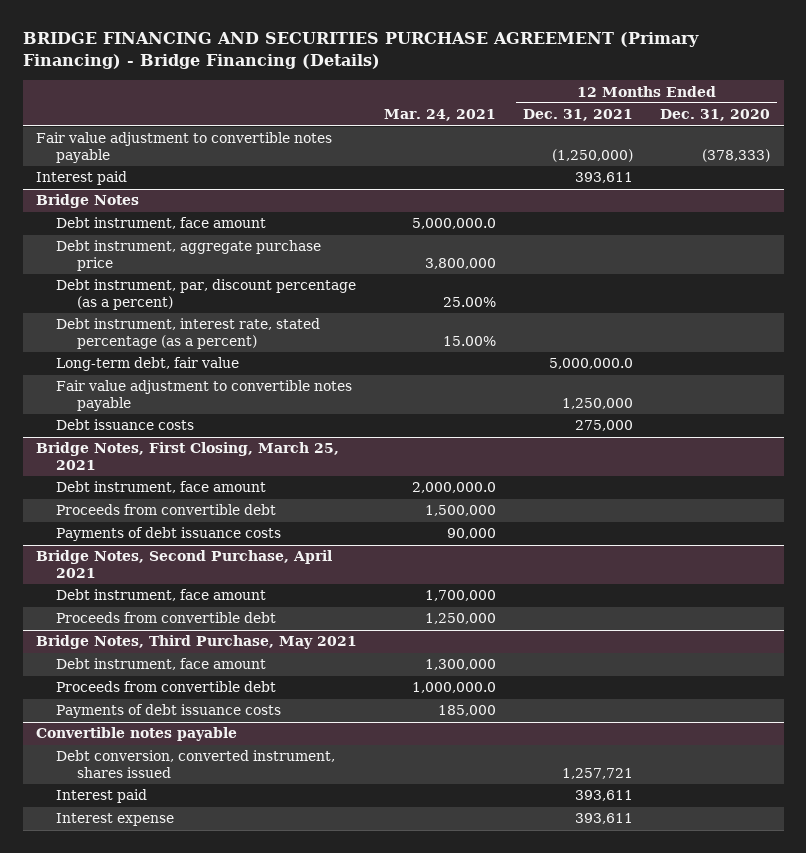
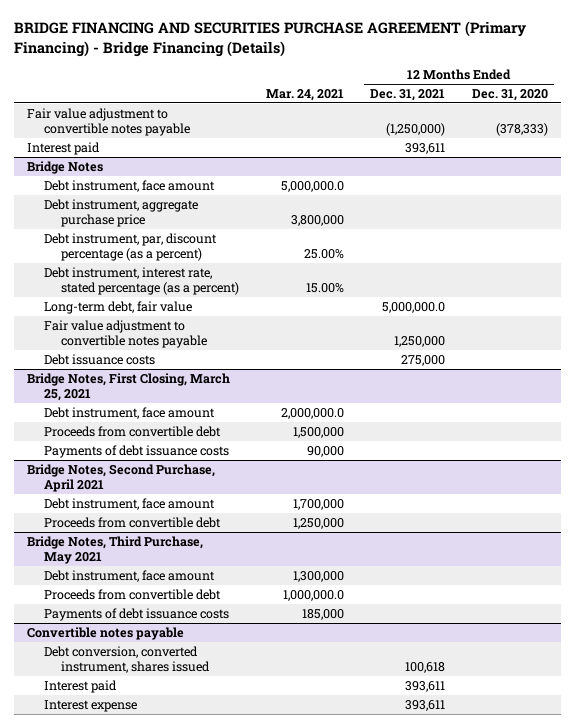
@ Convertible notes payable
- Debt conversion, converted instrument, shares issued | | 1,257,721 |
+ Debt conversion, converted instrument, shares issued | | 100,618 |

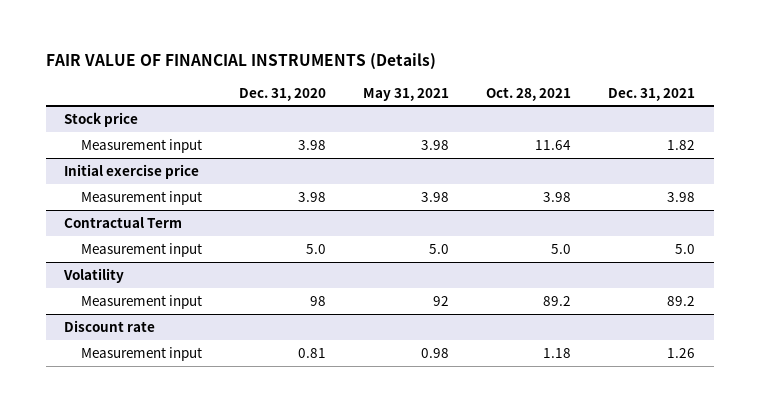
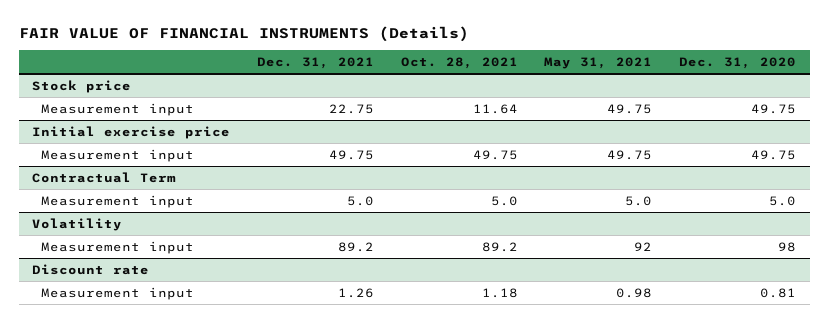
- | Dec. 31, 2020 | May 31, 2021 | Oct. 28, 2021 | Dec. 31, 2021
+ | Dec. 31, 2021 | Oct. 28, 2021 | May 31, 2021 | Dec. 31, 2020
@ Stock price
- Measurement input | 3.98 | 3.98 | 11.64 | 1.82
+ Measurement input | 22.75 | 11.64 | 49.75 | 49.75
@ Initial exercise price
- Measurement input | 3.98 | 3.98 | 3.98 | 3.98
+ Measurement input | 49.75 | 49.75 | 49.75 | 49.75

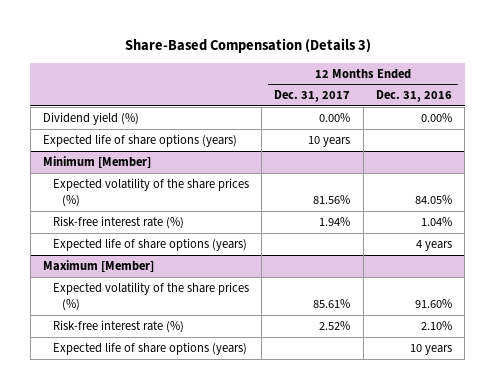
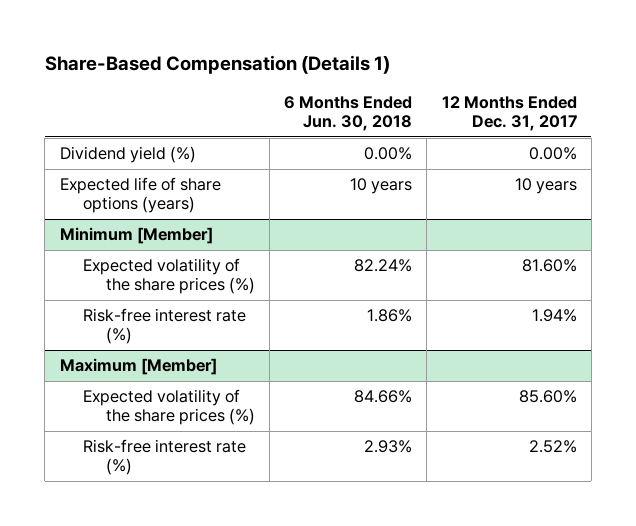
- Share-Based Compensation (Details 3)
+ Share-Based Compensation (Details 1)
- | 12 Months Ended Dec. 31, 2017 | 12 Months Ended Dec. 31, 2016
+ | 6 Months Ended Jun. 30, 2018 | 12 Months Ended Dec. 31, 2017
@ Minimum [Member]
- Expected volatility of the share prices (%) | 81.56% | 84.05%
+ Expected volatility of the share prices (%) | 82.24% | 81.60%
- Expected life of share options (years) | | 4 years
@ Maximum [Member]
- Expected volatility of the share prices (%) | 85.61% | 91.60%
+ Expected volatility of the share prices (%) | 84.66% | 85.60%
- Expected life of share options (years) | | 10 years

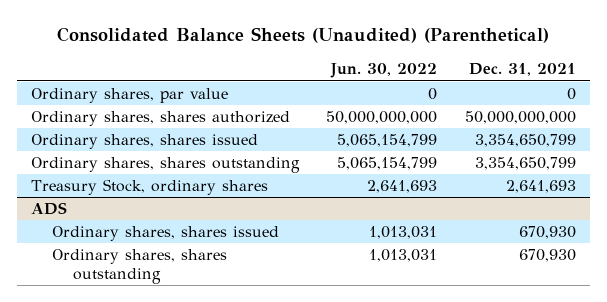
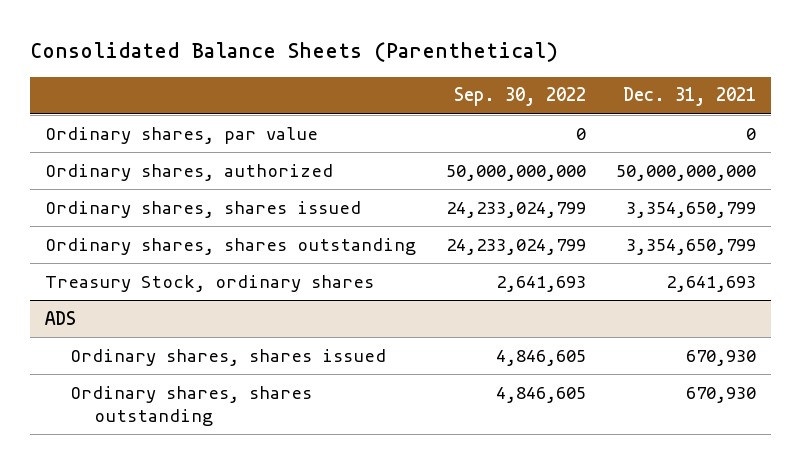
- Consolidated Balance Sheets (Unaudited) (Parenthetical)
+ Consolidated Balance Sheets (Parenthetical)
- | Jun. 30, 2022 | Dec. 31, 2021
+ | Sep. 30, 2022 | Dec. 31, 2021
- Ordinary shares, shares authorized | 50,000,000,000 | 50,000,000,000
+ Ordinary shares, authorized | 50,000,000,000 | 50,000,000,000

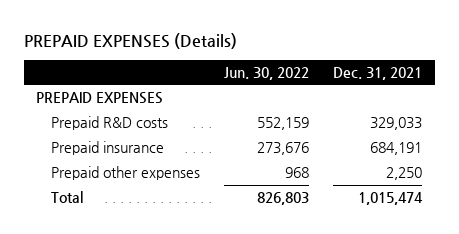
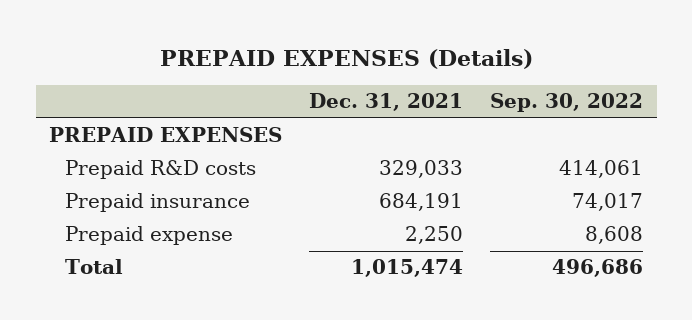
- | Jun. 30, 2022 | Dec. 31, 2021
+ | Dec. 31, 2021 | Sep. 30, 2022
- Prepaid other expenses | 968 | 2,250
+ Prepaid expense | 2,250 | 8,608

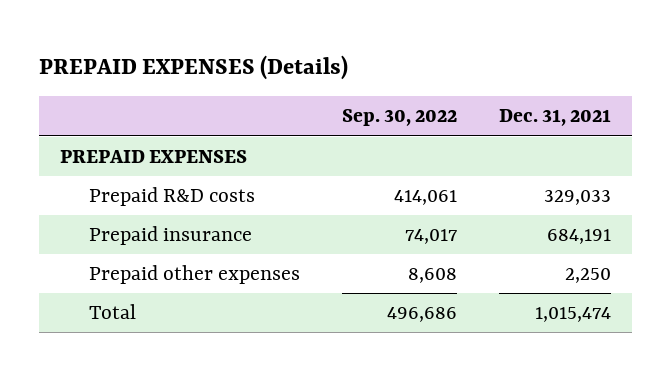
- | Dec. 31, 2021 | Sep. 30, 2022
+ | Sep. 30, 2022 | Dec. 31, 2021
- Prepaid expense | 2,250 | 8,608
+ Prepaid other expenses | 8,608 | 2,250

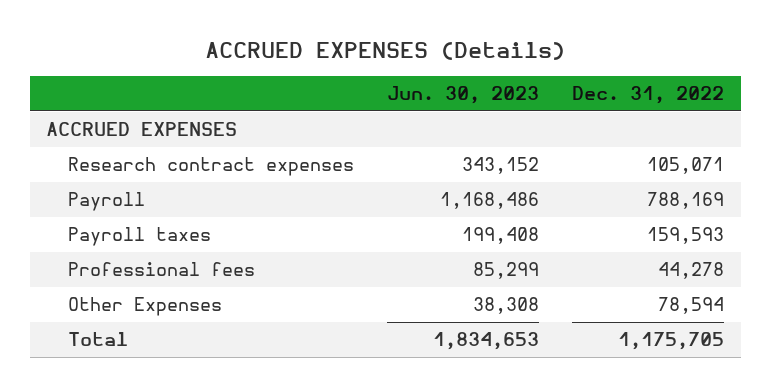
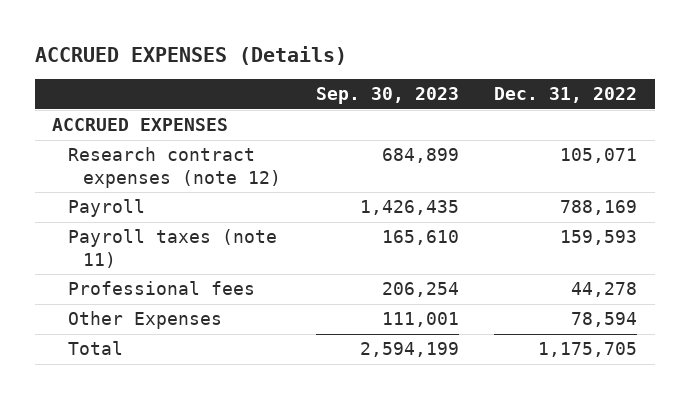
- | Jun. 30, 2023 | Dec. 31, 2022
+ | Sep. 30, 2023 | Dec. 31, 2022
- Research contract expenses | 343,152 | 105,071
+ Research contract expenses (note 12) | 684,899 | 105,071
- Payroll taxes | 199,408 | 159,593
+ Payroll taxes (note 11) | 165,610 | 159,593

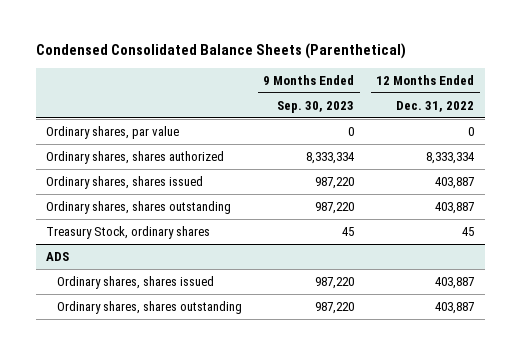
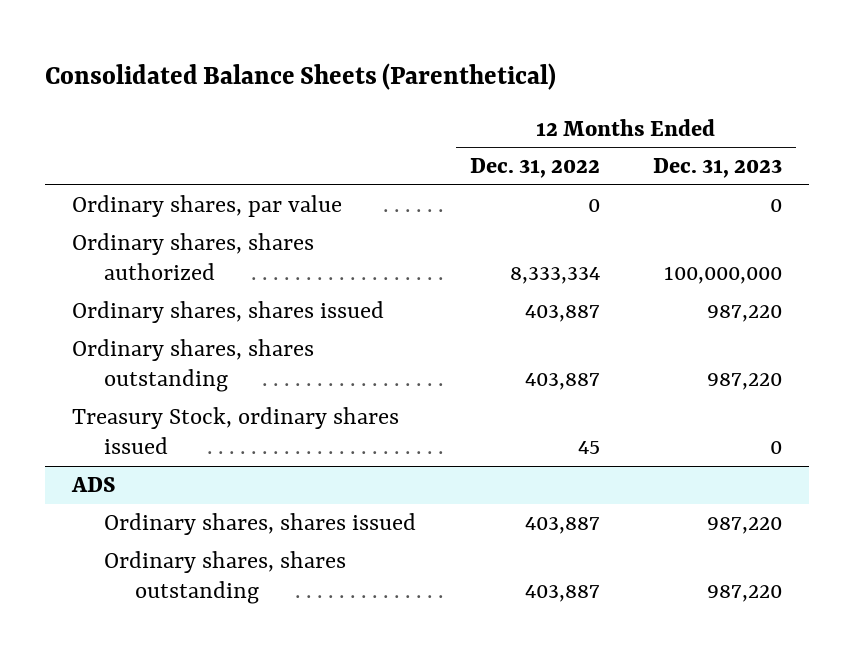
- Condensed Consolidated Balance Sheets (Parenthetical)
+ Consolidated Balance Sheets (Parenthetical)
- | 9 Months Ended Sep. 30, 2023 | 12 Months Ended Dec. 31, 2022
+ | 12 Months Ended Dec. 31, 2022 | 12 Months Ended Dec. 31, 2023
- Treasury Stock, ordinary shares | 45 | 45
+ Treasury Stock, ordinary shares issued | 45 | 0

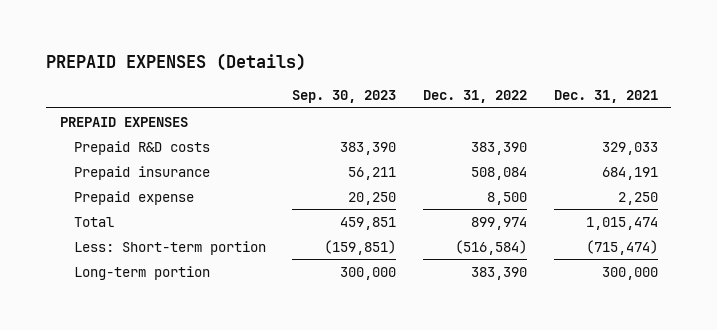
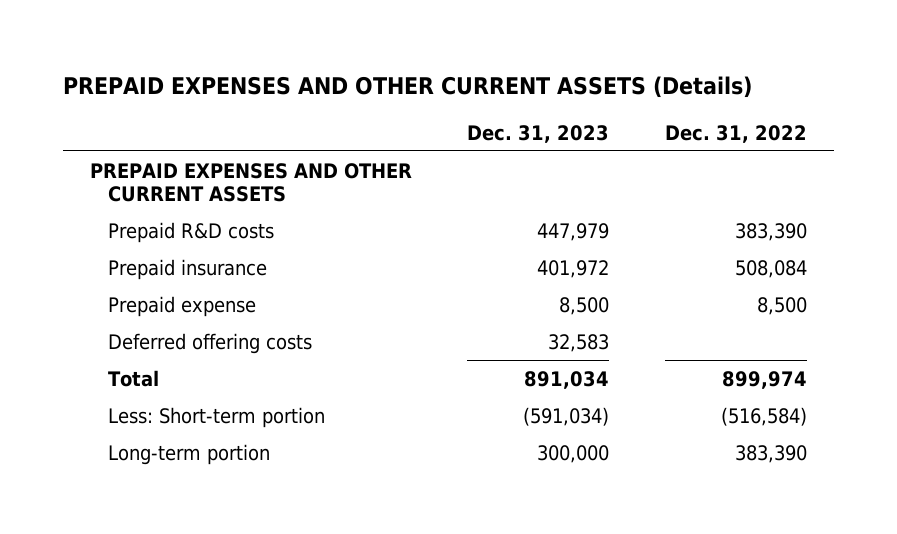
- PREPAID EXPENSES (Details)
+ PREPAID EXPENSES AND OTHER CURRENT ASSETS (Details)
- | Sep. 30, 2023 | Dec. 31, 2022 | Dec. 31, 2021
+ | Dec. 31, 2023 | Dec. 31, 2022
- PREPAID EXPENSES
+ PREPAID EXPENSES AND OTHER CURRENT ASSETS
+ Deferred offering costs | 32,583 |

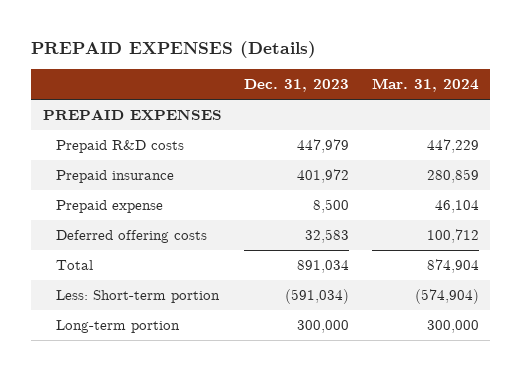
- PREPAID EXPENSES AND OTHER CURRENT ASSETS (Details)
+ PREPAID EXPENSES (Details)
- | Dec. 31, 2023 | Dec. 31, 2022
+ | Dec. 31, 2023 | Mar. 31, 2024
- PREPAID EXPENSES AND OTHER CURRENT ASSETS
+ PREPAID EXPENSES

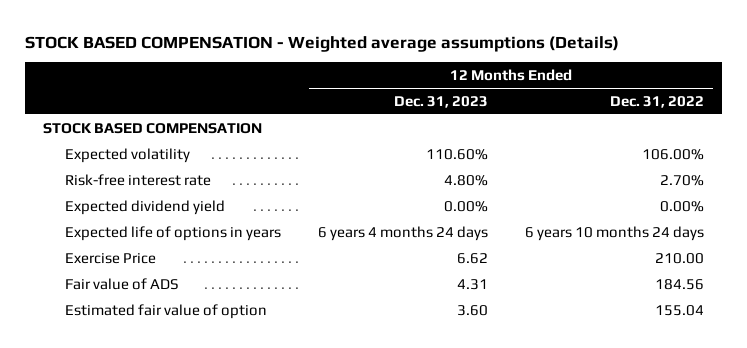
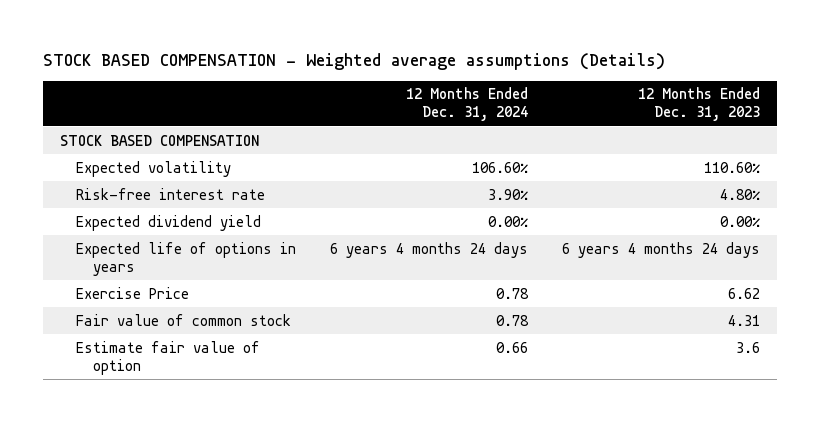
- | 12 Months Ended Dec. 31, 2023 | 12 Months Ended Dec. 31, 2022
+ | 12 Months Ended Dec. 31, 2024 | 12 Months Ended Dec. 31, 2023
- Fair value of ADS | 4.31 | 184.56
- Estimated fair value of option | 3.60 | 155.04
+ Fair value of common stock | 0.78 | 4.31
+ Estimate fair value of option | 0.66 | 3.6

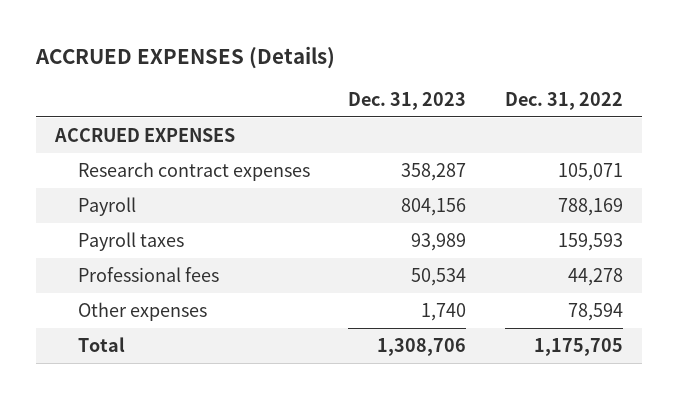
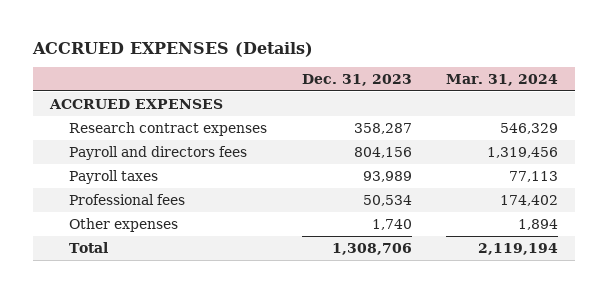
- | Dec. 31, 2023 | Dec. 31, 2022
+ | Dec. 31, 2023 | Mar. 31, 2024
- Payroll | 804,156 | 788,169
+ Payroll and directors fees | 804,156 | 1,319,456

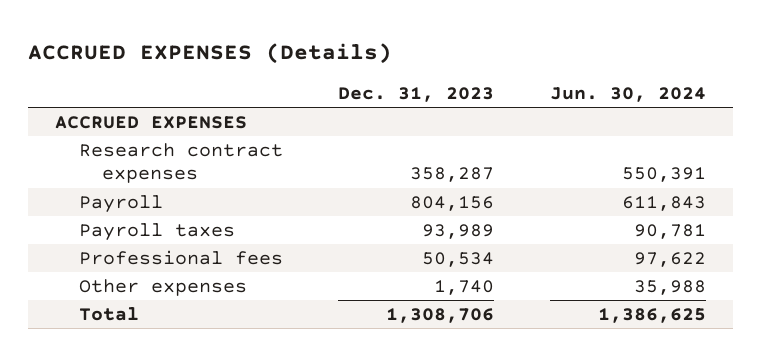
- | Dec. 31, 2023 | Mar. 31, 2024
+ | Dec. 31, 2023 | Jun. 30, 2024
- Payroll and directors fees | 804,156 | 1,319,456
+ Payroll | 804,156 | 611,843

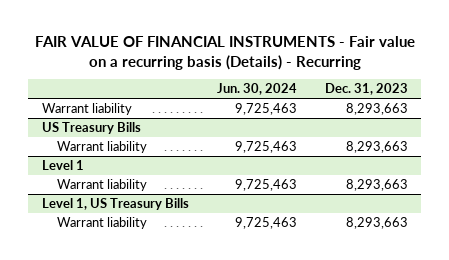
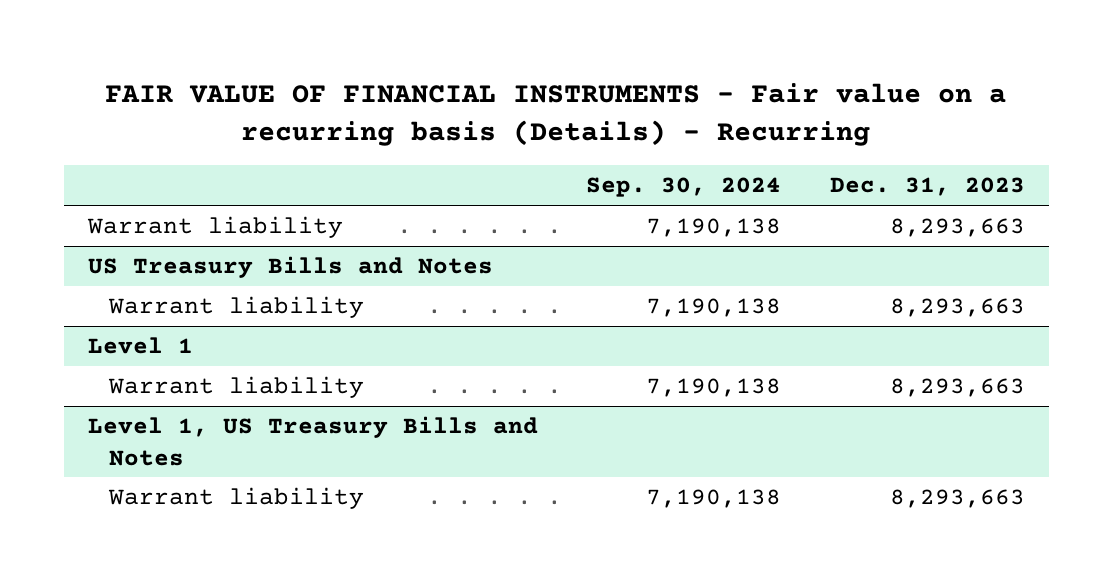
- | Jun. 30, 2024 | Dec. 31, 2023
+ | Sep. 30, 2024 | Dec. 31, 2023
- US Treasury Bills
+ US Treasury Bills and Notes
- Level 1, US Treasury Bills
+ Level 1, US Treasury Bills and Notes

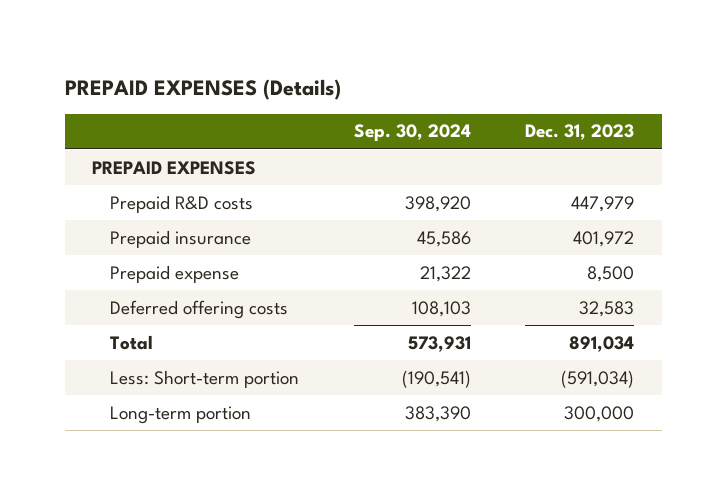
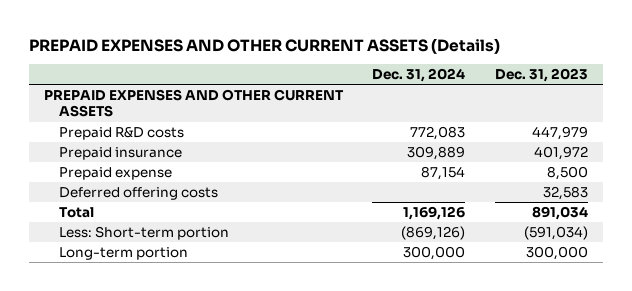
- PREPAID EXPENSES (Details)
+ PREPAID EXPENSES AND OTHER CURRENT ASSETS (Details)
- | Sep. 30, 2024 | Dec. 31, 2023
+ | Dec. 31, 2024 | Dec. 31, 2023
- PREPAID EXPENSES
+ PREPAID EXPENSES AND OTHER CURRENT ASSETS

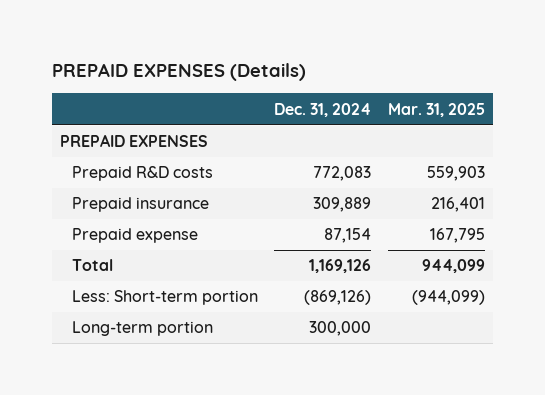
- PREPAID EXPENSES AND OTHER CURRENT ASSETS (Details)
+ PREPAID EXPENSES (Details)
- | Dec. 31, 2024 | Dec. 31, 2023
+ | Dec. 31, 2024 | Mar. 31, 2025
- PREPAID EXPENSES AND OTHER CURRENT ASSETS
+ PREPAID EXPENSES
- Deferred offering costs | | 32,583

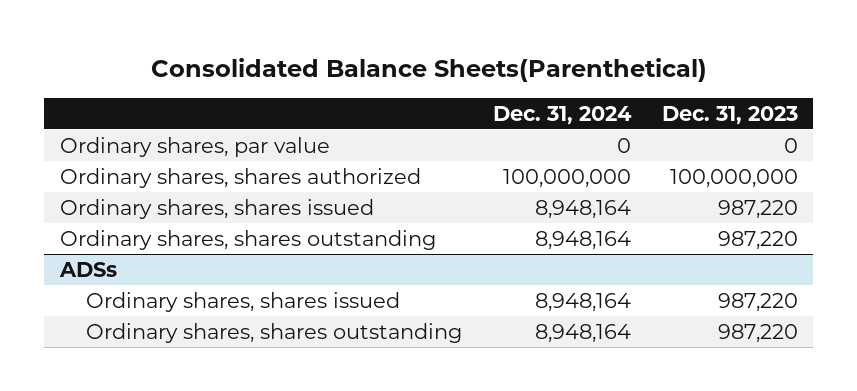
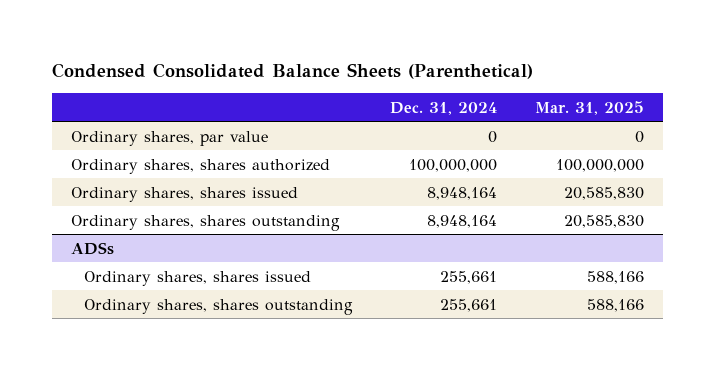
- Consolidated Balance Sheets(Parenthetical)
+ Condensed Consolidated Balance Sheets (Parenthetical)
- | Dec. 31, 2024 | Dec. 31, 2023
+ | Dec. 31, 2024 | Mar. 31, 2025
@ ADSs
- Ordinary shares, shares issued | 8,948,164 | 987,220
- Ordinary shares, shares outstanding | 8,948,164 | 987,220
+ Ordinary shares, shares issued | 255,661 | 588,166
+ Ordinary shares, shares outstanding | 255,661 | 588,166

